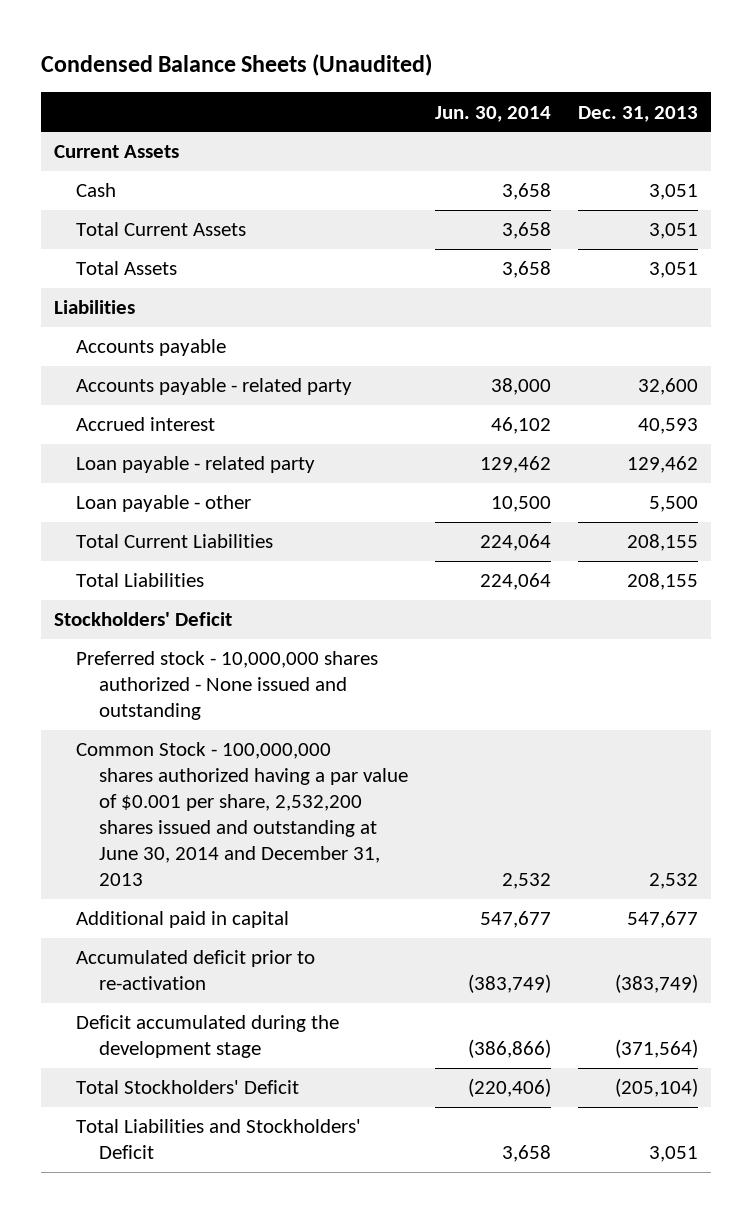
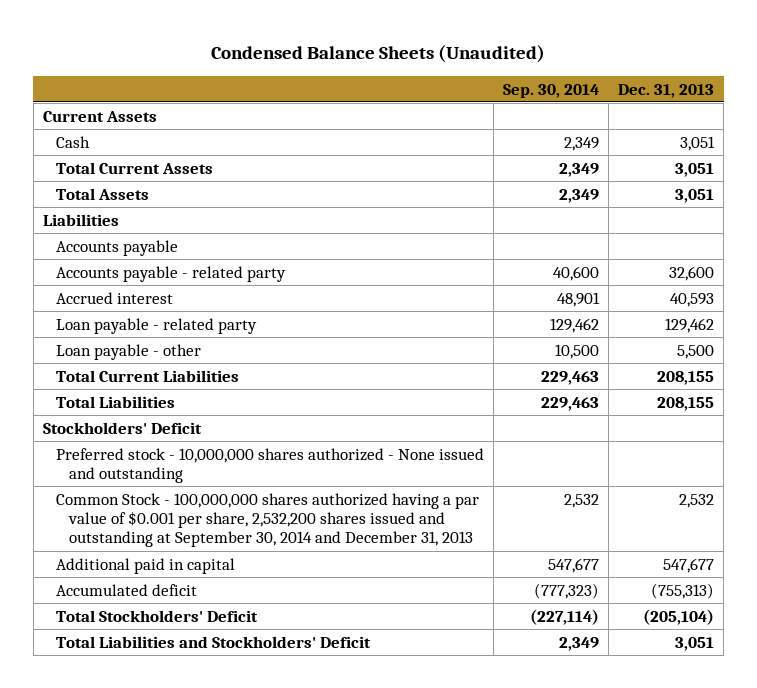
- | Jun. 30, 2014 | Dec. 31, 2013
+ | Sep. 30, 2014 | Dec. 31, 2013
- Common Stock - 100,000,000 shares authorized having a par value of $0.001 per share, 2,532,200 shares issued and outstanding at June 30, 2014 and December 31, 2013 | 2,532 | 2,532
+ Common Stock - 100,000,000 shares authorized having a par value of $0.001 per share, 2,532,200 shares issued and outstanding at September 30, 2014 and December 31, 2013 | 2,532 | 2,532
- Accumulated deficit prior to re-activation | (383,749) | (383,749)
- Deficit accumulated during the development stage | (386,866) | (371,564)
+ Accumulated deficit | (777,323) | (755,313)

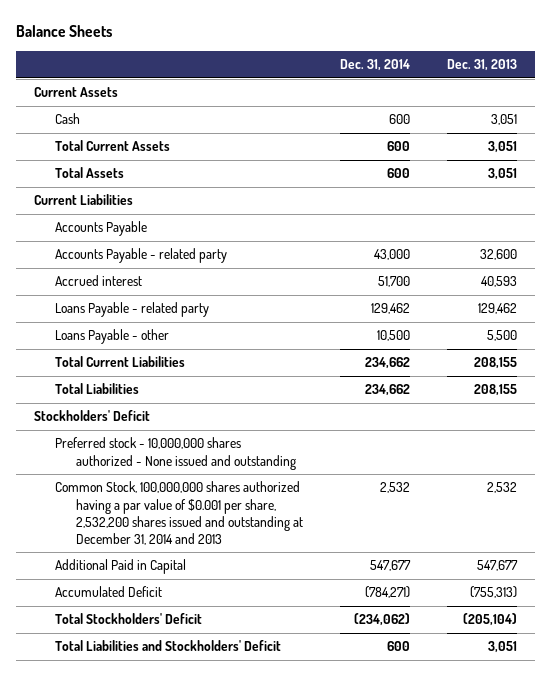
- Condensed Balance Sheets (Unaudited)
+ Balance Sheets
- | Sep. 30, 2014 | Dec. 31, 2013
+ | Dec. 31, 2014 | Dec. 31, 2013
- Liabilities
- Accounts payable
- Accounts payable - related party | 40,600 | 32,600
+ Current Liabilities
+ Accounts Payable
+ Accounts Payable - related party | 43,000 | 32,600
- Loan payable - related party | 129,462 | 129,462
- Loan payable - other | 10,500 | 5,500
+ Loans Payable - related party | 129,462 | 129,462
+ Loans Payable - other | 10,500 | 5,500
- Common Stock - 100,000,000 shares authorized having a par value of $0.001 per share, 2,532,200 shares issued and outstanding at September 30, 2014 and December 31, 2013 | 2,532 | 2,532
- Additional paid in capital | 547,677 | 547,677
- Accumulated deficit | (777,323) | (755,313)
+ Common Stock, 100,000,000 shares authorized having a par value of $0.001 per share, 2,532,200 shares issued and outstanding at December 31, 2014 and 2013 | 2,532 | 2,532
+ Additional Paid in Capital | 547,677 | 547,677
+ Accumulated Deficit | (784,271) | (755,313)

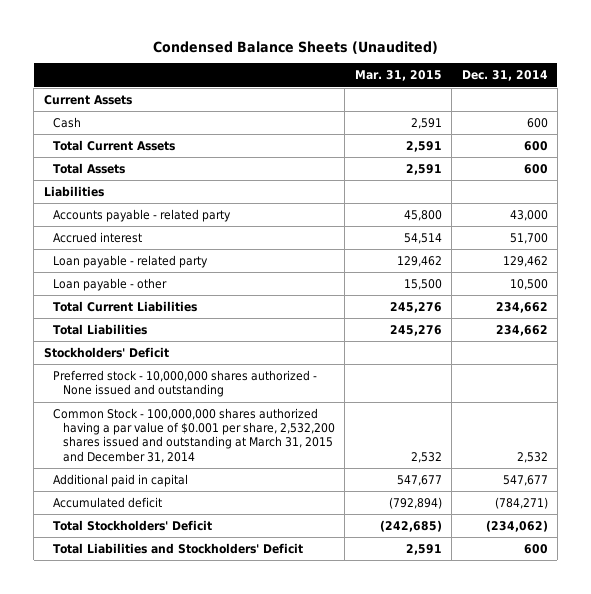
- Balance Sheets
+ Condensed Balance Sheets (Unaudited)
- | Dec. 31, 2014 | Dec. 31, 2013
+ | Mar. 31, 2015 | Dec. 31, 2014
- Current Liabilities
- Accounts Payable
- Accounts Payable - related party | 43,000 | 32,600
+ Liabilities
+ Accounts payable - related party | 45,800 | 43,000
- Loans Payable - related party | 129,462 | 129,462
- Loans Payable - other | 10,500 | 5,500
+ Loan payable - related party | 129,462 | 129,462
+ Loan payable - other | 15,500 | 10,500
- Common Stock, 100,000,000 shares authorized having a par value of $0.001 per share, 2,532,200 shares issued and outstanding at December 31, 2014 and 2013 | 2,532 | 2,532
- Additional Paid in Capital | 547,677 | 547,677
- Accumulated Deficit | (784,271) | (755,313)
+ Common Stock - 100,000,000 shares authorized having a par value of $0.001 per share, 2,532,200 shares issued and outstanding at March 31, 2015 and December 31, 2014 | 2,532 | 2,532
+ Additional paid in capital | 547,677 | 547,677
+ Accumulated deficit | (792,894) | (784,271)

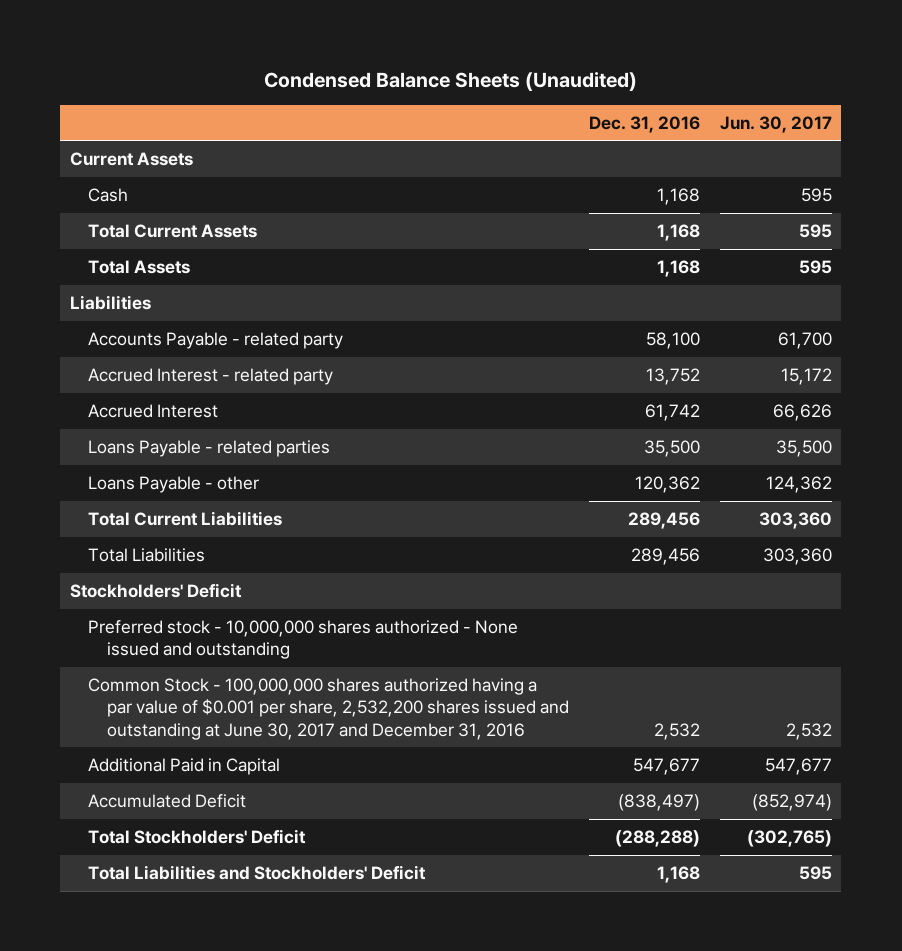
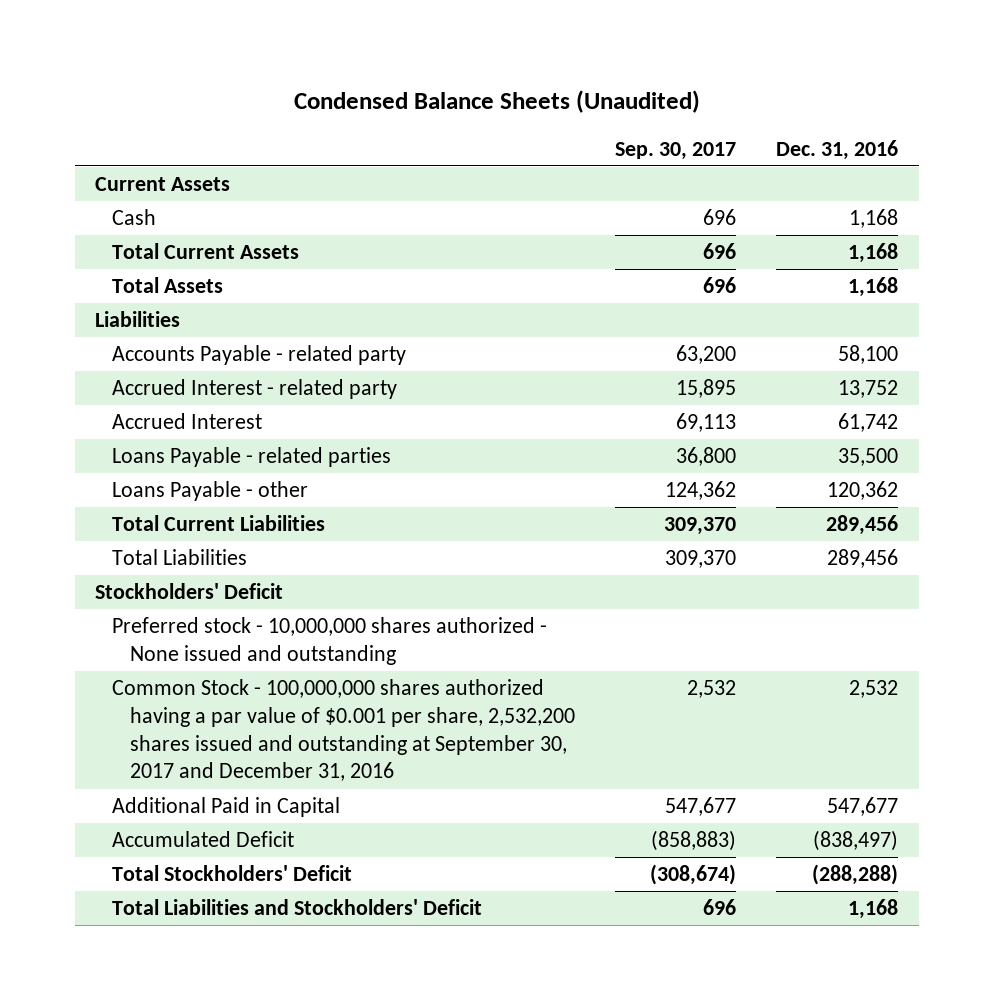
- | Dec. 31, 2016 | Jun. 30, 2017
+ | Sep. 30, 2017 | Dec. 31, 2016
- Common Stock - 100,000,000 shares authorized having a par value of $0.001 per share, 2,532,200 shares issued and outstanding at June 30, 2017 and December 31, 2016 | 2,532 | 2,532
+ Common Stock - 100,000,000 shares authorized having a par value of $0.001 per share, 2,532,200 shares issued and outstanding at September 30, 2017 and December 31, 2016 | 2,532 | 2,532

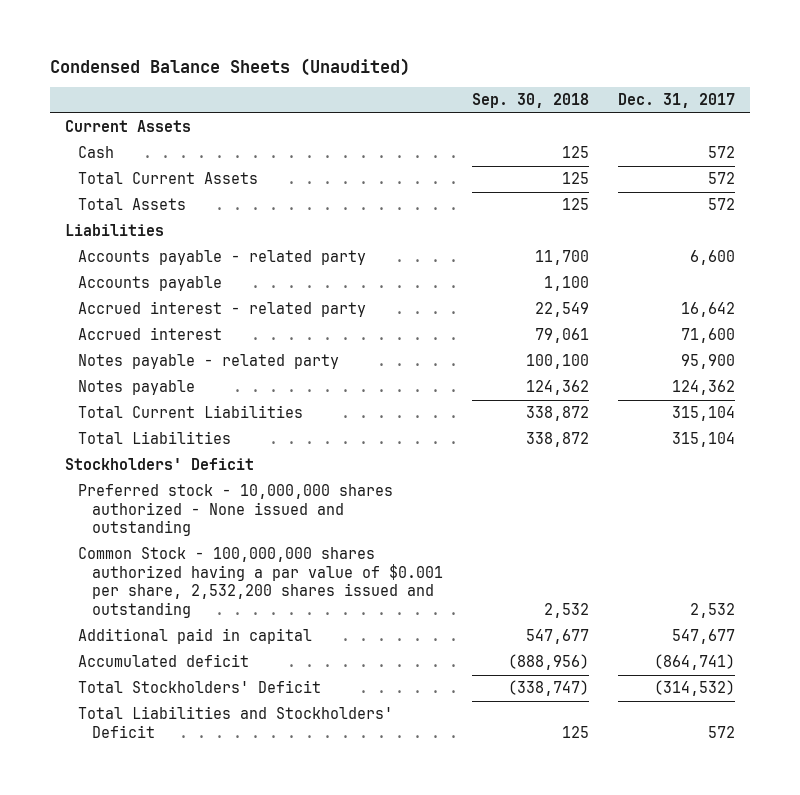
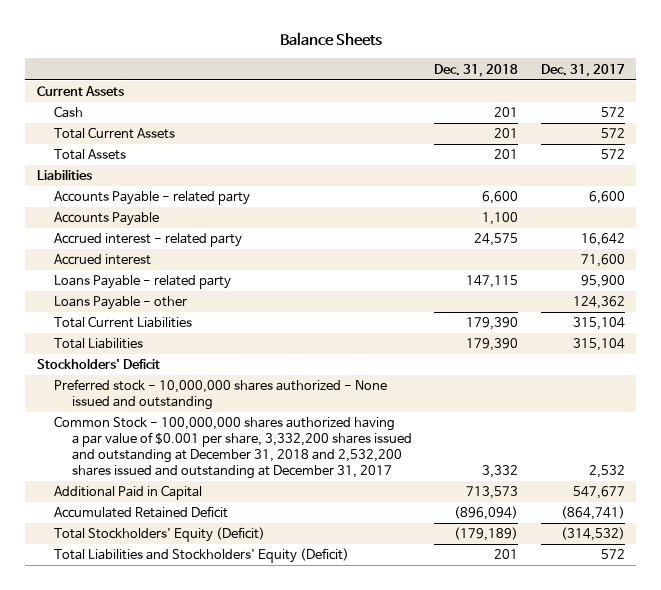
- Condensed Balance Sheets (Unaudited)
+ Balance Sheets
- | Sep. 30, 2018 | Dec. 31, 2017
+ | Dec. 31, 2018 | Dec. 31, 2017
- Accounts payable - related party | 11,700 | 6,600
- Accounts payable | 1,100 |
+ Accounts Payable - related party | 6,600 | 6,600
+ Accounts Payable | 1,100 |
- Notes payable - related party | 100,100 | 95,900
- Notes payable | 124,362 | 124,362
+ Loans Payable - related party | 147,115 | 95,900
+ Loans Payable - other | | 124,362
- Common Stock - 100,000,000 shares authorized having a par value of $0.001 per share, 2,532,200 shares issued and outstanding | 2,532 | 2,532
- Additional paid in capital | 547,677 | 547,677
- Accumulated deficit | (888,956) | (864,741)
- Total Stockholders' Deficit | (338,747) | (314,532)
- Total Liabilities and Stockholders' Deficit | 125 | 572
+ Common Stock - 100,000,000 shares authorized having a par value of $0.001 per share, 3,332,200 shares issued and outstanding at December 31, 2018 and 2,532,200 shares issued and outstanding at December 31, 2017 | 3,332 | 2,532
+ Additional Paid in Capital | 713,573 | 547,677
+ Accumulated Retained Deficit | (896,094) | (864,741)
+ Total Stockholders' Equity (Deficit) | (179,189) | (314,532)
+ Total Liabilities and Stockholders' Equity (Deficit) | 201 | 572

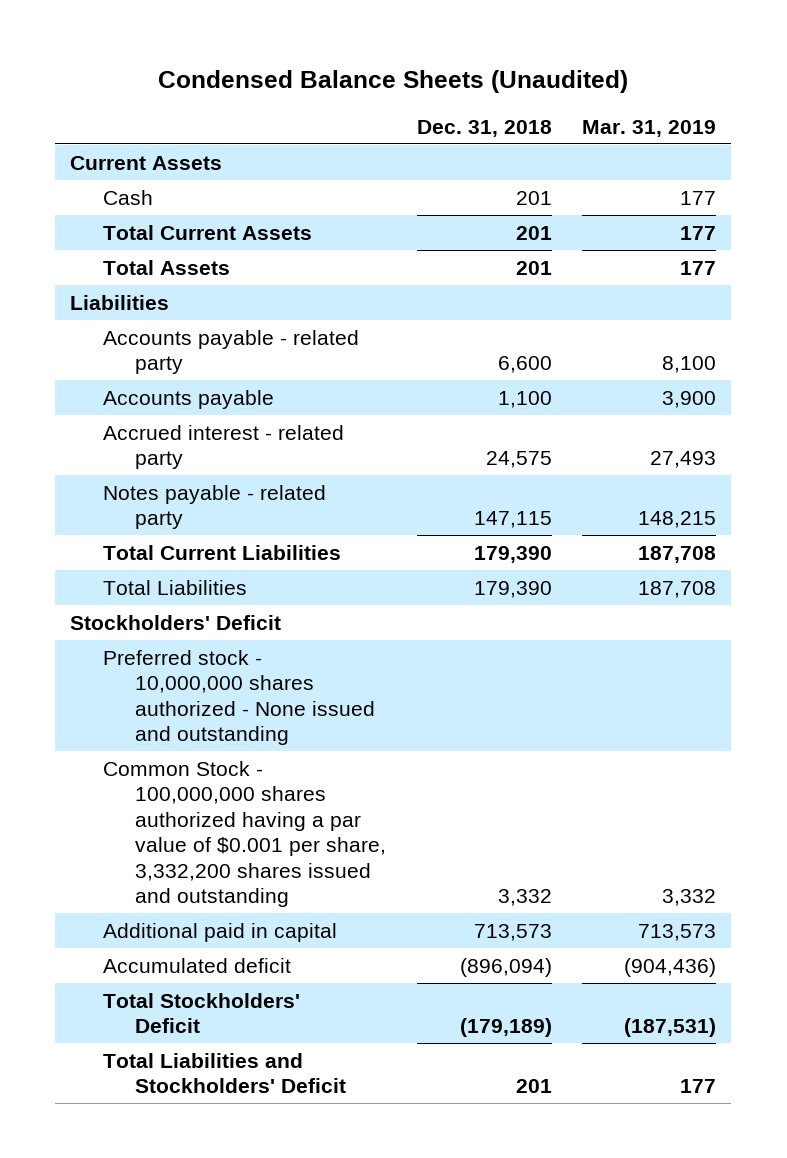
- Balance Sheets
+ Condensed Balance Sheets (Unaudited)
- | Dec. 31, 2018 | Dec. 31, 2017
+ | Dec. 31, 2018 | Mar. 31, 2019
- Accounts Payable - related party | 6,600 | 6,600
- Accounts Payable | 1,100 |
+ Accounts payable - related party | 6,600 | 8,100
+ Accounts payable | 1,100 | 3,900
- Accrued interest | | 71,600
- Loans Payable - related party | 147,115 | 95,900
- Loans Payable - other | | 124,362
+ Notes payable - related party | 147,115 | 148,215
- Common Stock - 100,000,000 shares authorized having a par value of $0.001 per share, 3,332,200 shares issued and outstanding at December 31, 2018 and 2,532,200 shares issued and outstanding at December 31, 2017 | 3,332 | 2,532
- Additional Paid in Capital | 713,573 | 547,677
- Accumulated Retained Deficit | (896,094) | (864,741)
- Total Stockholders' Equity (Deficit) | (179,189) | (314,532)
- Total Liabilities and Stockholders' Equity (Deficit) | 201 | 572
+ Common Stock - 100,000,000 shares authorized having a par value of $0.001 per share, 3,332,200 shares issued and outstanding | 3,332 | 3,332
+ Additional paid in capital | 713,573 | 713,573
+ Accumulated deficit | (896,094) | (904,436)
+ Total Stockholders' Deficit | (179,189) | (187,531)
+ Total Liabilities and Stockholders' Deficit | 201 | 177

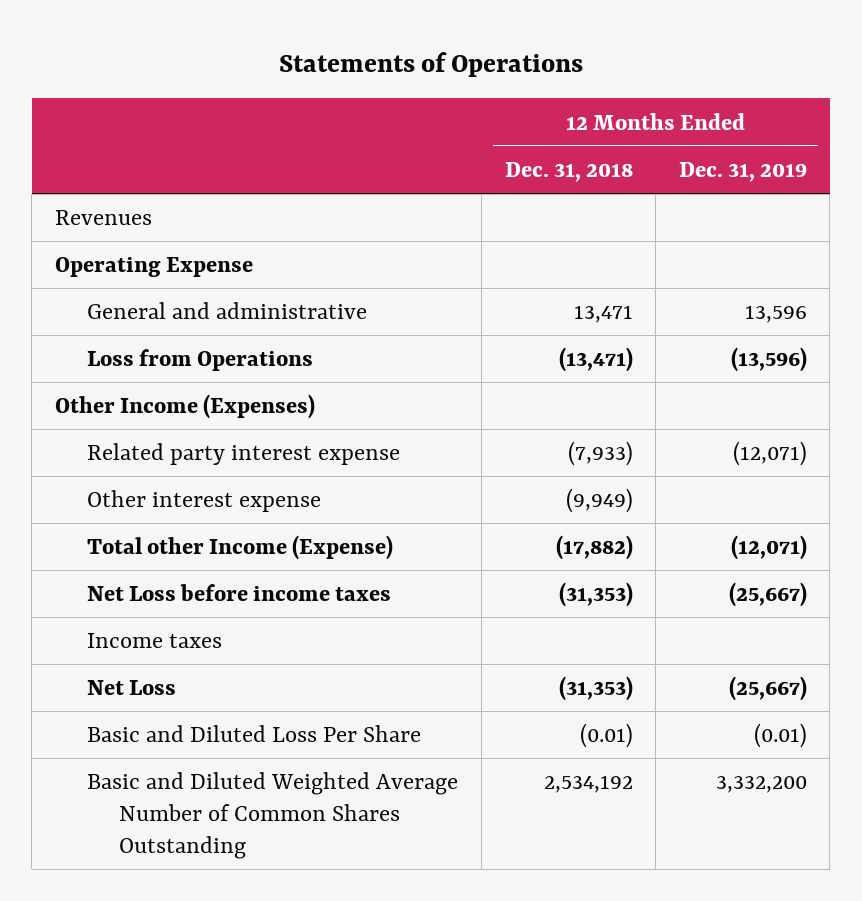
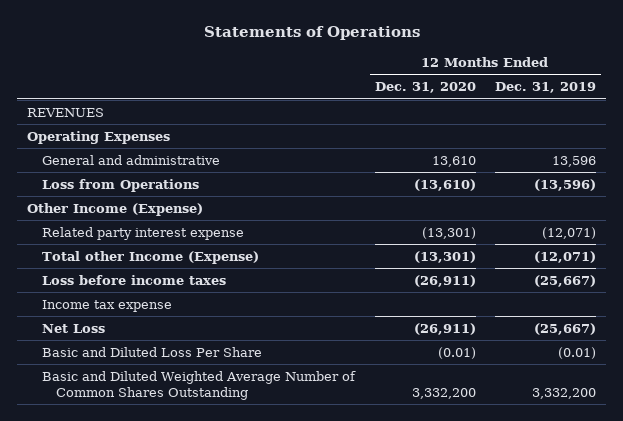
- | 12 Months Ended Dec. 31, 2018 | 12 Months Ended Dec. 31, 2019
+ | 12 Months Ended Dec. 31, 2020 | 12 Months Ended Dec. 31, 2019
- Revenues
- Operating Expense
+ REVENUES
+ Operating Expenses
- Other Income (Expenses)
+ Other Income (Expense)
- Other interest expense | (9,949) |
- Net Loss before income taxes | (31,353) | (25,667)
- Income taxes
+ Loss before income taxes | (26,911) | (25,667)
+ Income tax expense

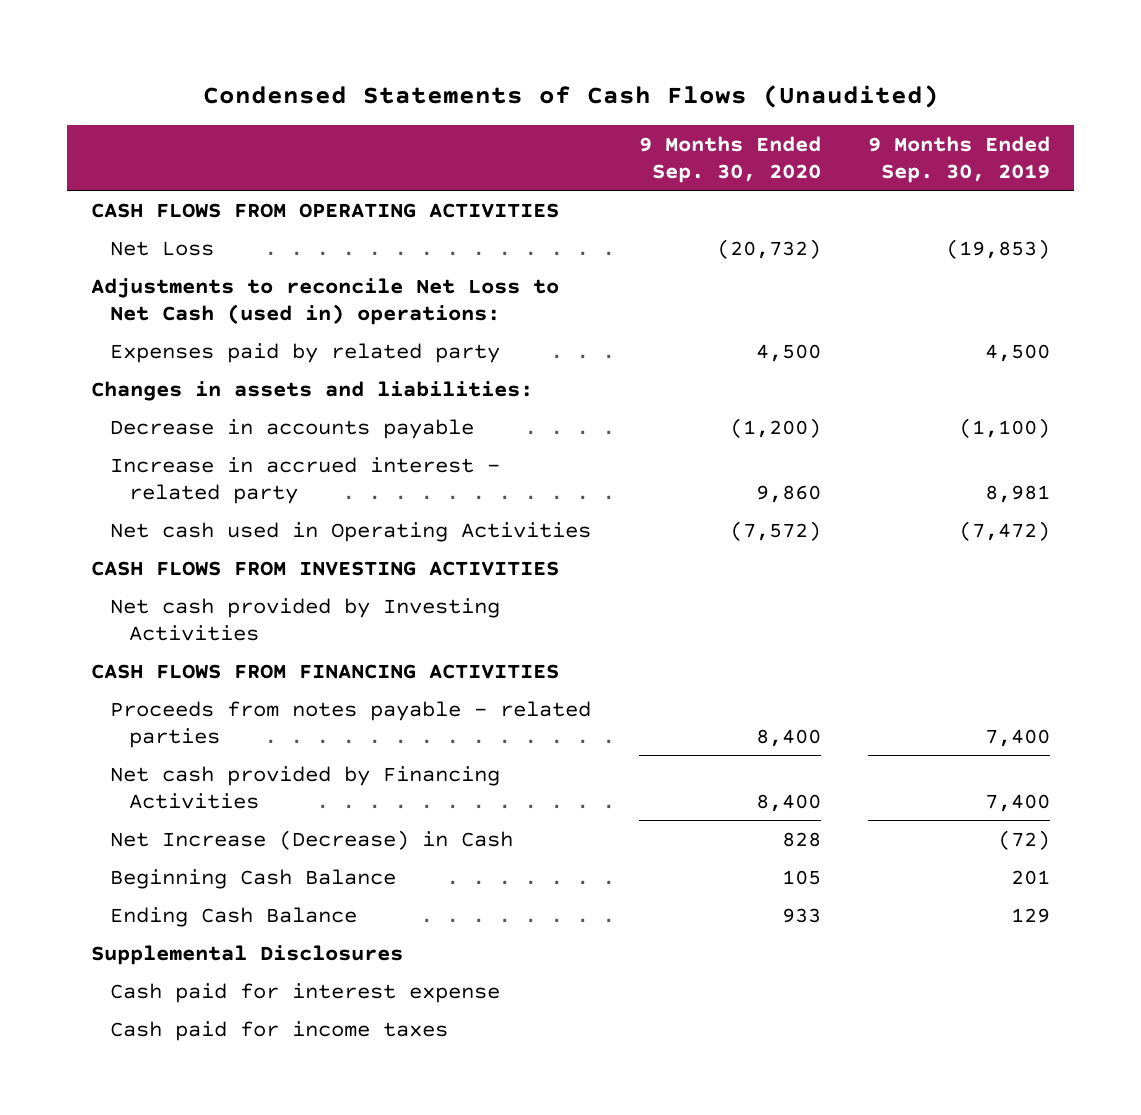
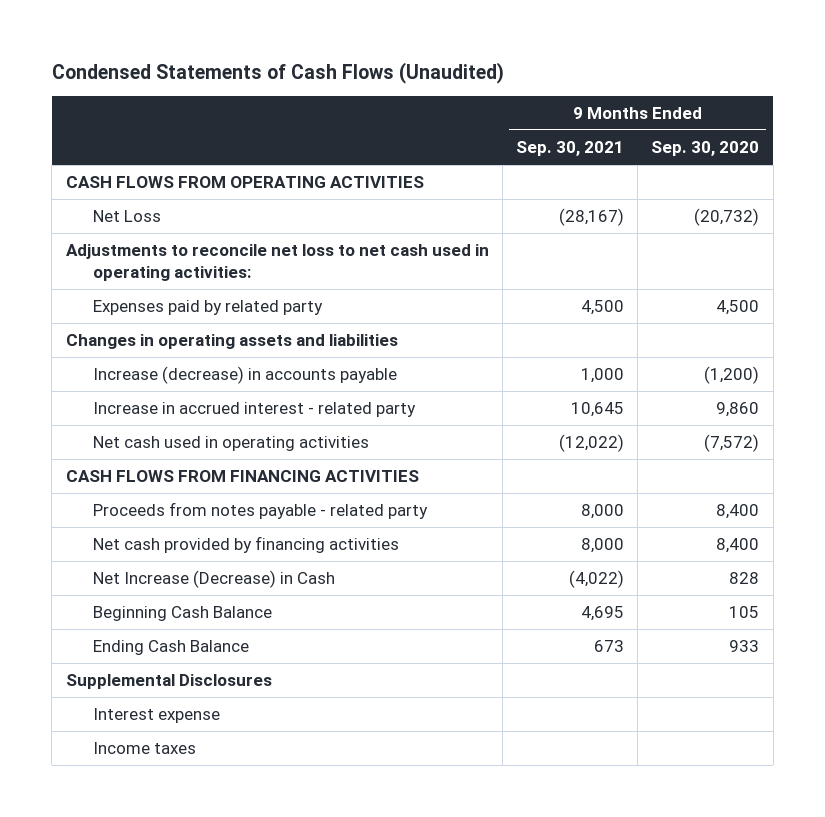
- | 9 Months Ended Sep. 30, 2020 | 9 Months Ended Sep. 30, 2019
+ | 9 Months Ended Sep. 30, 2021 | 9 Months Ended Sep. 30, 2020
- Adjustments to reconcile Net Loss to Net Cash (used in) operations:
+ Adjustments to reconcile net loss to net cash used in operating activities:
- Changes in assets and liabilities:
- Decrease in accounts payable | (1,200) | (1,100)
+ Changes in operating assets and liabilities
+ Increase (decrease) in accounts payable | 1,000 | (1,200)
- Net cash used in Operating Activities | (7,572) | (7,472)
- CASH FLOWS FROM INVESTING ACTIVITIES
- Net cash provided by Investing Activities
+ Net cash used in operating activities | (12,022) | (7,572)
- Proceeds from notes payable - related parties | 8,400 | 7,400
- Net cash provided by Financing Activities | 8,400 | 7,400
+ Proceeds from notes payable - related party | 8,000 | 8,400
+ Net cash provided by financing activities | 8,000 | 8,400
- Cash paid for interest expense
- Cash paid for income taxes
+ Interest expense
+ Income taxes

